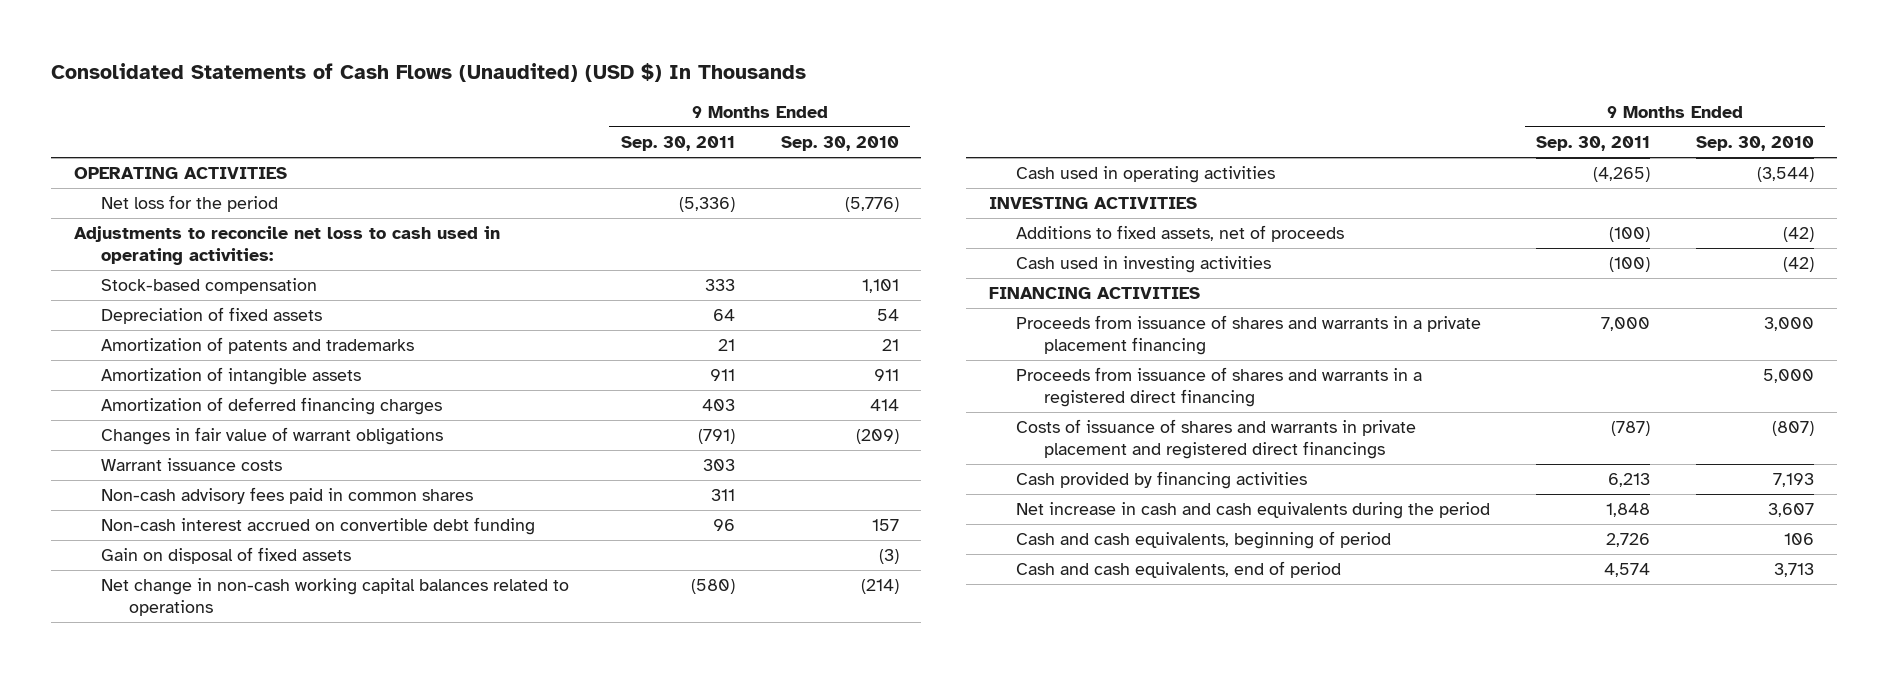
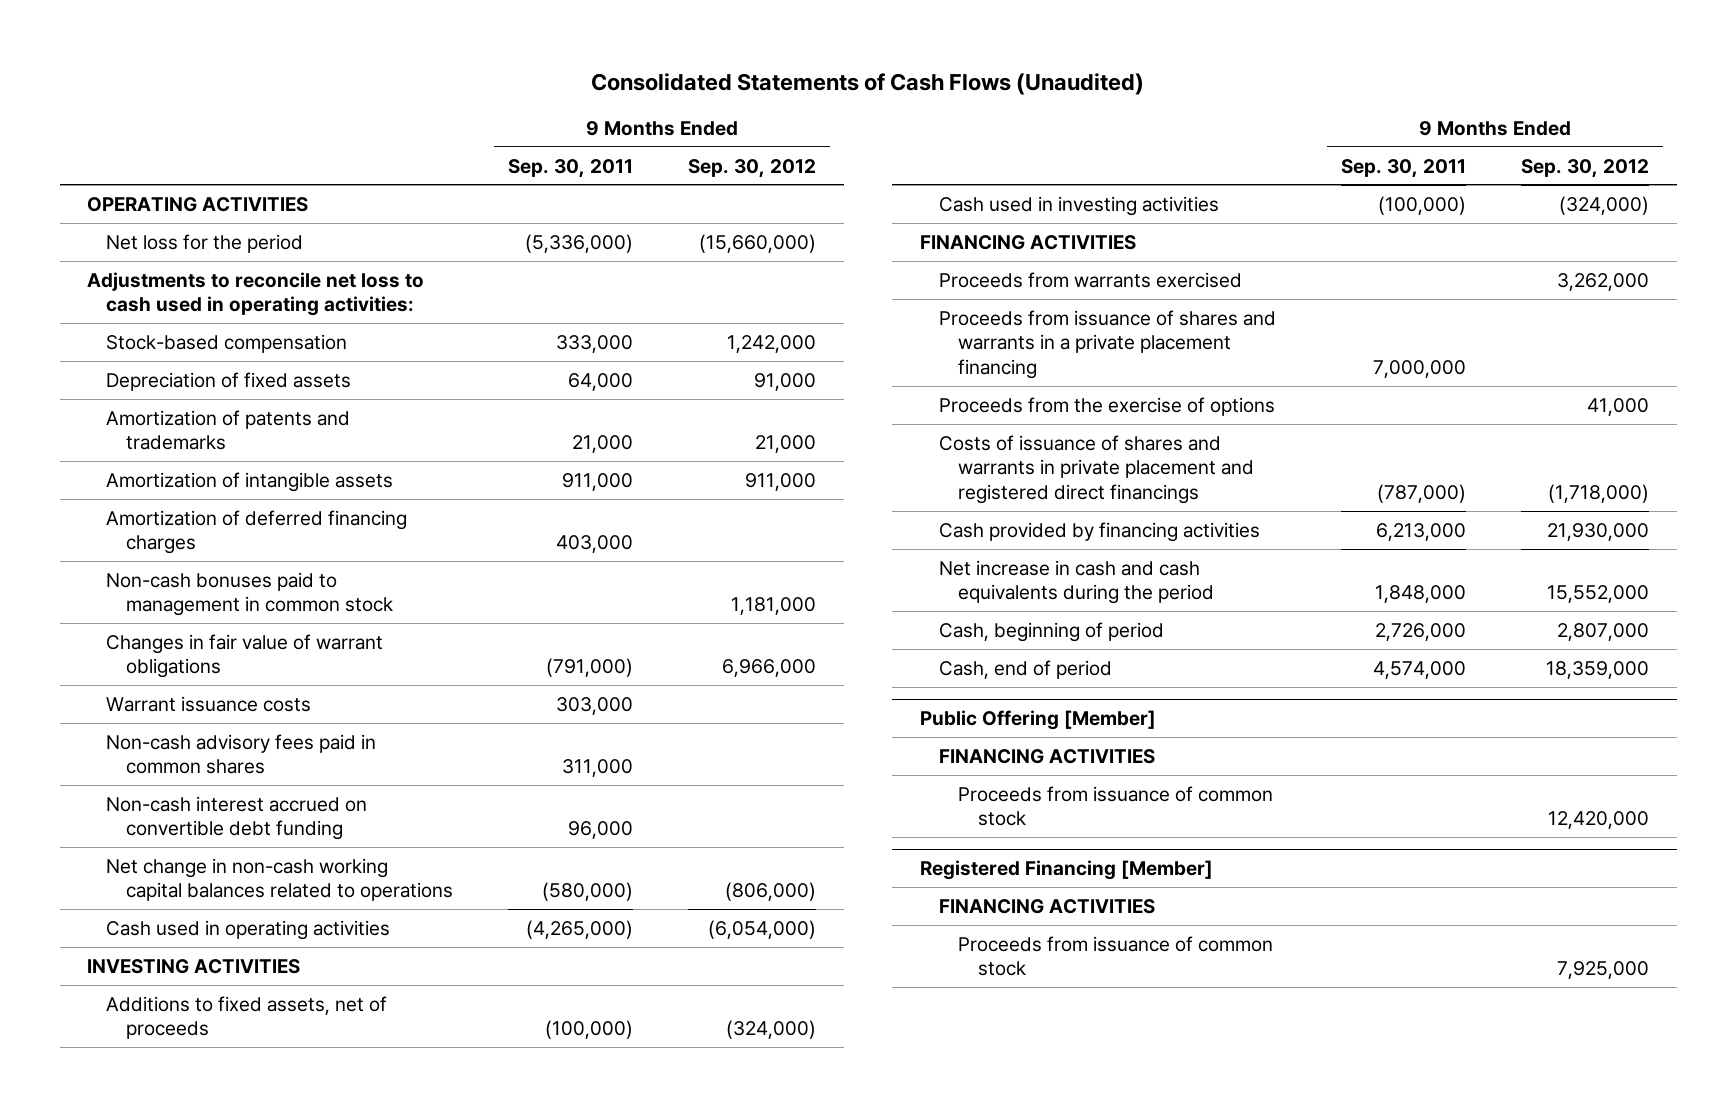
- Consolidated Statements of Cash Flows (Unaudited) (USD $) In Thousands
+ Consolidated Statements of Cash Flows (Unaudited)
- | 9 Months Ended Sep. 30, 2011 | 9 Months Ended Sep. 30, 2010
+ | 9 Months Ended Sep. 30, 2011 | 9 Months Ended Sep. 30, 2012
- Net loss for the period | (5,336) | (5,776)
+ Net loss for the period | (5,336,000) | (15,660,000)
- Stock-based compensation | 333 | 1,101
- Depreciation of fixed assets | 64 | 54
- Amortization of patents and trademarks | 21 | 21
- Amortization of intangible assets | 911 | 911
- Amortization of deferred financing charges | 403 | 414
- Changes in fair value of warrant obligations | (791) | (209)
- Warrant issuance costs | 303 |
- Non-cash advisory fees paid in common shares | 311 |
- Non-cash interest accrued on convertible debt funding | 96 | 157
- Gain on disposal of fixed assets | | (3)
- Net change in non-cash working capital balances related to operations | (580) | (214)
- Cash used in operating activities | (4,265) | (3,544)
+ Stock-based compensation | 333,000 | 1,242,000
+ Depreciation of fixed assets | 64,000 | 91,000
+ Amortization of patents and trademarks | 21,000 | 21,000
+ Amortization of intangible assets | 911,000 | 911,000
+ Amortization of deferred financing charges | 403,000 |
+ Non-cash bonuses paid to management in common stock | | 1,181,000
+ Changes in fair value of warrant obligations | (791,000) | 6,966,000
+ Warrant issuance costs | 303,000 |
+ Non-cash advisory fees paid in common shares | 311,000 |
+ Non-cash interest accrued on convertible debt funding | 96,000 |
+ Net change in non-cash working capital balances related to operations | (580,000) | (806,000)
+ Cash used in operating activities | (4,265,000) | (6,054,000)
- Additions to fixed assets, net of proceeds | (100) | (42)
- Cash used in investing activities | (100) | (42)
+ Additions to fixed assets, net of proceeds | (100,000) | (324,000)
+ Cash used in investing activities | (100,000) | (324,000)
- Proceeds from issuance of shares and warrants in a private placement financing | 7,000 | 3,000
- Proceeds from issuance of shares and warrants in a registered direct financing | | 5,000
- Costs of issuance of shares and warrants in private placement and registered direct financings | (787) | (807)
- Cash provided by financing activities | 6,213 | 7,193
- Net increase in cash and cash equivalents during the period | 1,848 | 3,607
- Cash and cash equivalents, beginning of period | 2,726 | 106
- Cash and cash equivalents, end of period | 4,574 | 3,713
+ Proceeds from warrants exercised | | 3,262,000
+ Proceeds from issuance of shares and warrants in a private placement financing | 7,000,000 |
+ Proceeds from the exercise of options | | 41,000
+ Costs of issuance of shares and warrants in private placement and registered direct financings | (787,000) | (1,718,000)
+ Cash provided by financing activities | 6,213,000 | 21,930,000
+ Net increase in cash and cash equivalents during the period | 1,848,000 | 15,552,000
+ Cash, beginning of period | 2,726,000 | 2,807,000
+ Cash, end of period | 4,574,000 | 18,359,000
+ Public Offering [Member]
+ FINANCING ACTIVITIES
+ Proceeds from issuance of common stock | | 12,420,000
+ Registered Financing [Member]
+ FINANCING ACTIVITIES
+ Proceeds from issuance of common stock | | 7,925,000

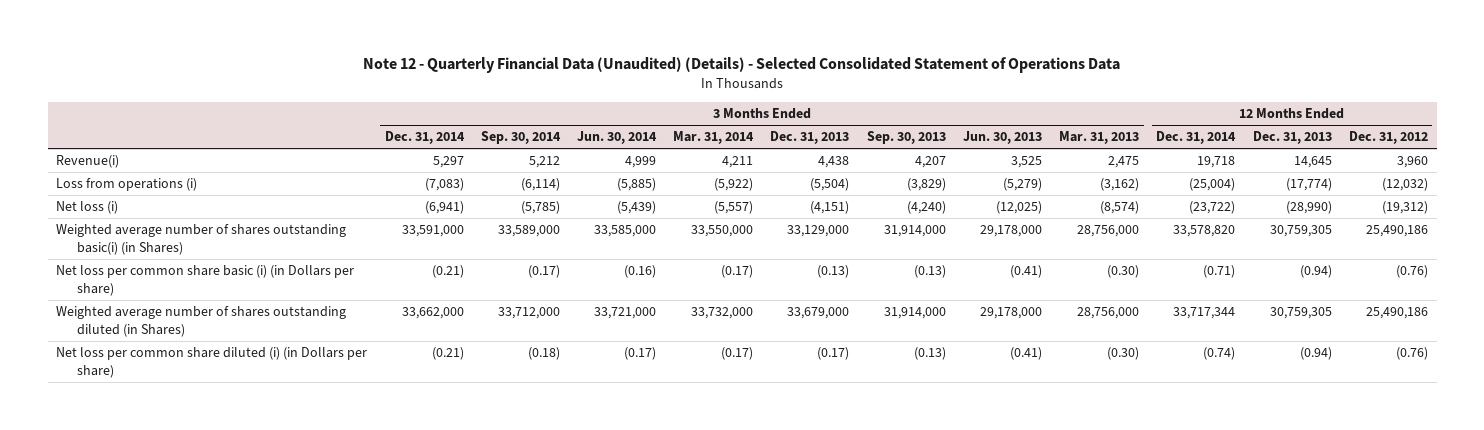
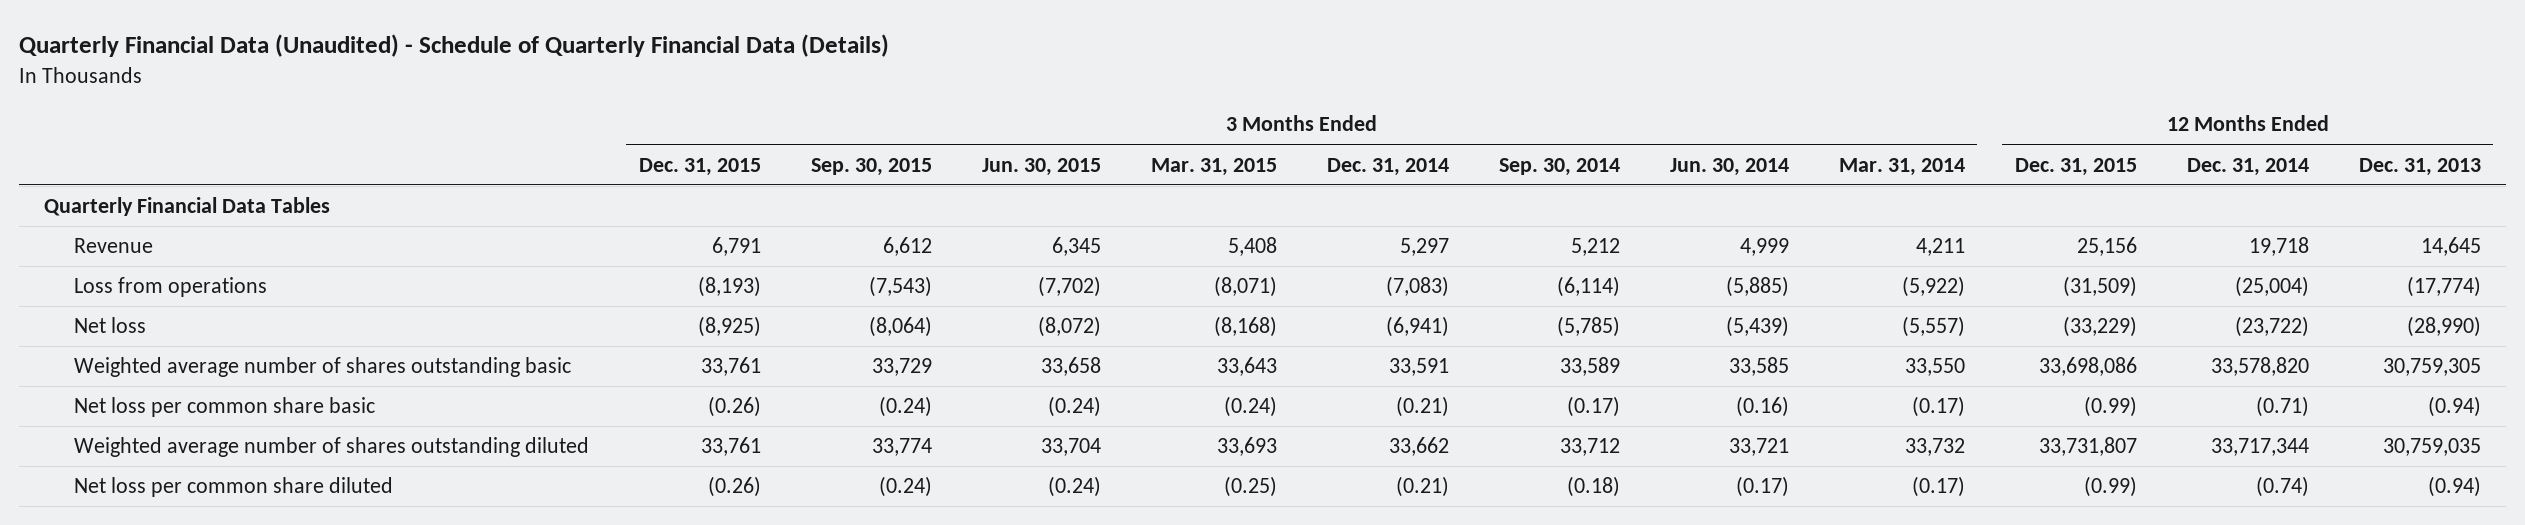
- Note 12 - Quarterly Financial Data (Unaudited) (Details) - Selected Consolidated Statement of Operations Data
+ Quarterly Financial Data (Unaudited) - Schedule of Quarterly Financial Data (Details)
- | 3 Months Ended Dec. 31, 2014 | 3 Months Ended Sep. 30, 2014 | 3 Months Ended Jun. 30, 2014 | 3 Months Ended Mar. 31, 2014 | 3 Months Ended Dec. 31, 2013 | 3 Months Ended Sep. 30, 2013 | 3 Months Ended Jun. 30, 2013 | 3 Months Ended Mar. 31, 2013 | 12 Months Ended Dec. 31, 2014 | 12 Months Ended Dec. 31, 2013 | 12 Months Ended Dec. 31, 2012
+ | 3 Months Ended Dec. 31, 2015 | 3 Months Ended Sep. 30, 2015 | 3 Months Ended Jun. 30, 2015 | 3 Months Ended Mar. 31, 2015 | 3 Months Ended Dec. 31, 2014 | 3 Months Ended Sep. 30, 2014 | 3 Months Ended Jun. 30, 2014 | 3 Months Ended Mar. 31, 2014 | 12 Months Ended Dec. 31, 2015 | 12 Months Ended Dec. 31, 2014 | 12 Months Ended Dec. 31, 2013
- Revenue(i) | 5,297 | 5,212 | 4,999 | 4,211 | 4,438 | 4,207 | 3,525 | 2,475 | 19,718 | 14,645 | 3,960
- Loss from operations (i) | (7,083) | (6,114) | (5,885) | (5,922) | (5,504) | (3,829) | (5,279) | (3,162) | (25,004) | (17,774) | (12,032)
- Net loss (i) | (6,941) | (5,785) | (5,439) | (5,557) | (4,151) | (4,240) | (12,025) | (8,574) | (23,722) | (28,990) | (19,312)
- Weighted average number of shares outstanding basic(i) (in Shares) | 33,591,000 | 33,589,000 | 33,585,000 | 33,550,000 | 33,129,000 | 31,914,000 | 29,178,000 | 28,756,000 | 33,578,820 | 30,759,305 | 25,490,186
- Net loss per common share basic (i) (in Dollars per share) | (0.21) | (0.17) | (0.16) | (0.17) | (0.13) | (0.13) | (0.41) | (0.30) | (0.71) | (0.94) | (0.76)
- Weighted average number of shares outstanding diluted (in Shares) | 33,662,000 | 33,712,000 | 33,721,000 | 33,732,000 | 33,679,000 | 31,914,000 | 29,178,000 | 28,756,000 | 33,717,344 | 30,759,305 | 25,490,186
- Net loss per common share diluted (i) (in Dollars per share) | (0.21) | (0.18) | (0.17) | (0.17) | (0.17) | (0.13) | (0.41) | (0.30) | (0.74) | (0.94) | (0.76)
+ Quarterly Financial Data Tables
+ Revenue | 6,791 | 6,612 | 6,345 | 5,408 | 5,297 | 5,212 | 4,999 | 4,211 | 25,156 | 19,718 | 14,645
+ Loss from operations | (8,193) | (7,543) | (7,702) | (8,071) | (7,083) | (6,114) | (5,885) | (5,922) | (31,509) | (25,004) | (17,774)
+ Net loss | (8,925) | (8,064) | (8,072) | (8,168) | (6,941) | (5,785) | (5,439) | (5,557) | (33,229) | (23,722) | (28,990)
+ Weighted average number of shares outstanding basic | 33,761 | 33,729 | 33,658 | 33,643 | 33,591 | 33,589 | 33,585 | 33,550 | 33,698,086 | 33,578,820 | 30,759,305
+ Net loss per common share basic | (0.26) | (0.24) | (0.24) | (0.24) | (0.21) | (0.17) | (0.16) | (0.17) | (0.99) | (0.71) | (0.94)
+ Weighted average number of shares outstanding diluted | 33,761 | 33,774 | 33,704 | 33,693 | 33,662 | 33,712 | 33,721 | 33,732 | 33,731,807 | 33,717,344 | 30,759,035
+ Net loss per common share diluted | (0.26) | (0.24) | (0.24) | (0.25) | (0.21) | (0.18) | (0.17) | (0.17) | (0.99) | (0.74) | (0.94)

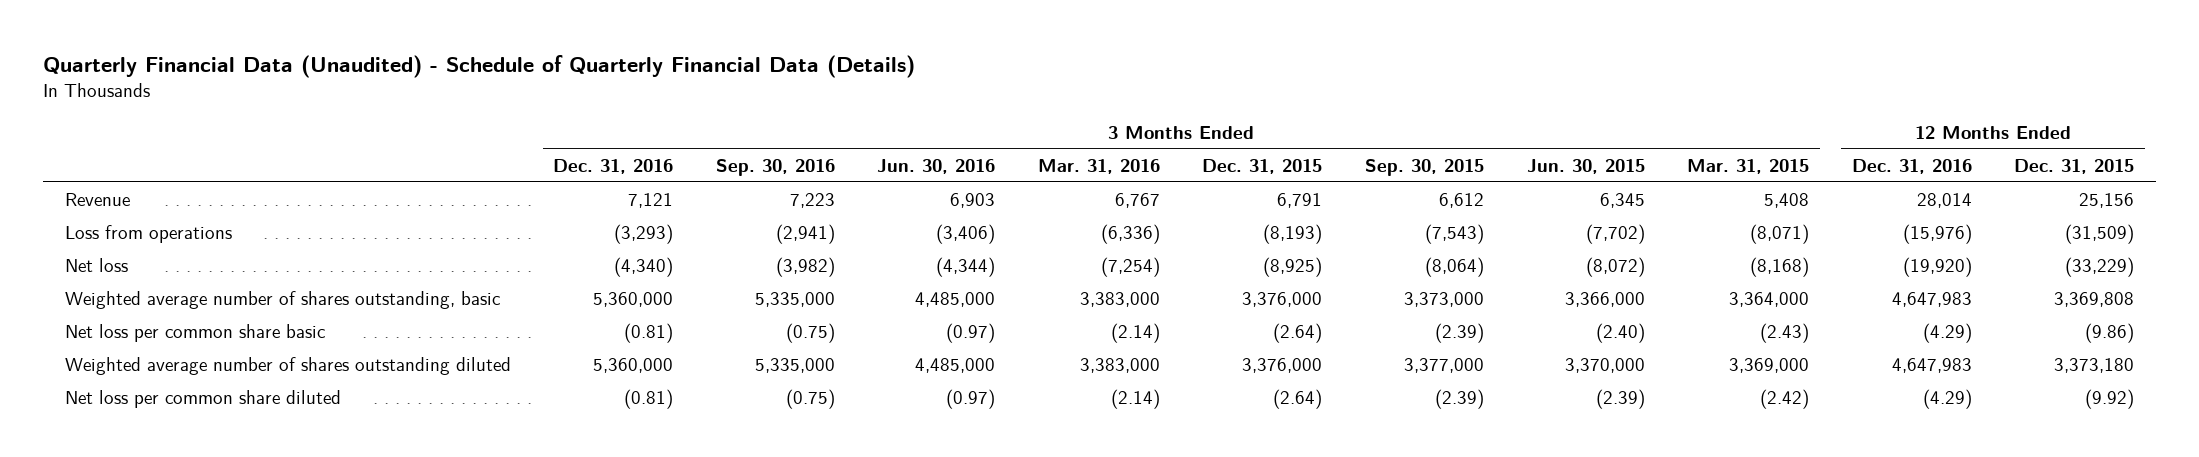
- | 3 Months Ended Dec. 31, 2015 | 3 Months Ended Sep. 30, 2015 | 3 Months Ended Jun. 30, 2015 | 3 Months Ended Mar. 31, 2015 | 3 Months Ended Dec. 31, 2014 | 3 Months Ended Sep. 30, 2014 | 3 Months Ended Jun. 30, 2014 | 3 Months Ended Mar. 31, 2014 | 12 Months Ended Dec. 31, 2015 | 12 Months Ended Dec. 31, 2014 | 12 Months Ended Dec. 31, 2013
+ | 3 Months Ended Dec. 31, 2016 | 3 Months Ended Sep. 30, 2016 | 3 Months Ended Jun. 30, 2016 | 3 Months Ended Mar. 31, 2016 | 3 Months Ended Dec. 31, 2015 | 3 Months Ended Sep. 30, 2015 | 3 Months Ended Jun. 30, 2015 | 3 Months Ended Mar. 31, 2015 | 12 Months Ended Dec. 31, 2016 | 12 Months Ended Dec. 31, 2015
- Quarterly Financial Data Tables
- Weighted average number of shares outstanding basic | 33,761 | 33,729 | 33,658 | 33,643 | 33,591 | 33,589 | 33,585 | 33,550 | 33,698,086 | 33,578,820 | 30,759,305
- Net loss per common share basic | (0.26) | (0.24) | (0.24) | (0.24) | (0.21) | (0.17) | (0.16) | (0.17) | (0.99) | (0.71) | (0.94)
- Weighted average number of shares outstanding diluted | 33,761 | 33,774 | 33,704 | 33,693 | 33,662 | 33,712 | 33,721 | 33,732 | 33,731,807 | 33,717,344 | 30,759,035
- Net loss per common share diluted | (0.26) | (0.24) | (0.24) | (0.25) | (0.21) | (0.18) | (0.17) | (0.17) | (0.99) | (0.74) | (0.94)
+ Weighted average number of shares outstanding, basic | 5,360,000 | 5,335,000 | 4,485,000 | 3,383,000 | 3,376,000 | 3,373,000 | 3,366,000 | 3,364,000 | 4,647,983 | 3,369,808
+ Net loss per common share basic | (0.81) | (0.75) | (0.97) | (2.14) | (2.64) | (2.39) | (2.40) | (2.43) | (4.29) | (9.86)
+ Weighted average number of shares outstanding diluted | 5,360,000 | 5,335,000 | 4,485,000 | 3,383,000 | 3,376,000 | 3,377,000 | 3,370,000 | 3,369,000 | 4,647,983 | 3,373,180
+ Net loss per common share diluted | (0.81) | (0.75) | (0.97) | (2.14) | (2.64) | (2.39) | (2.39) | (2.42) | (4.29) | (9.92)

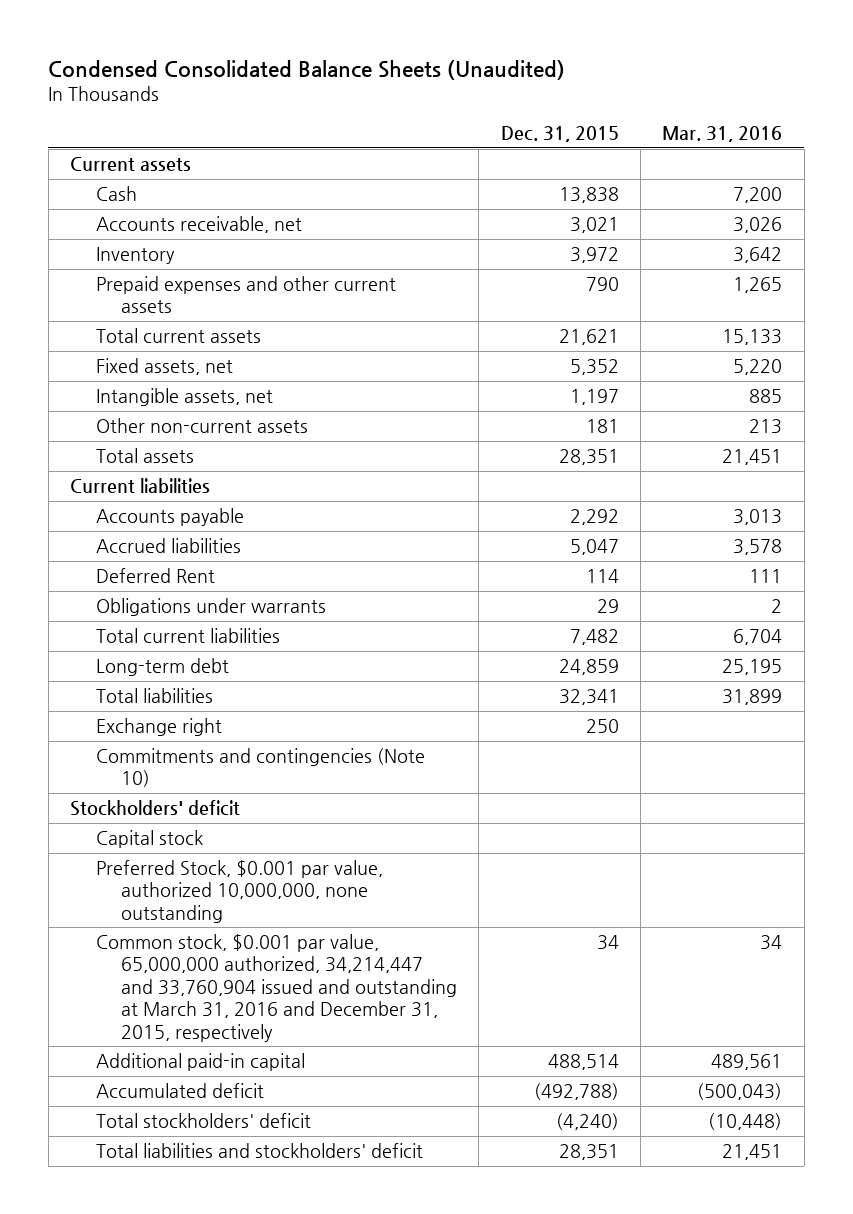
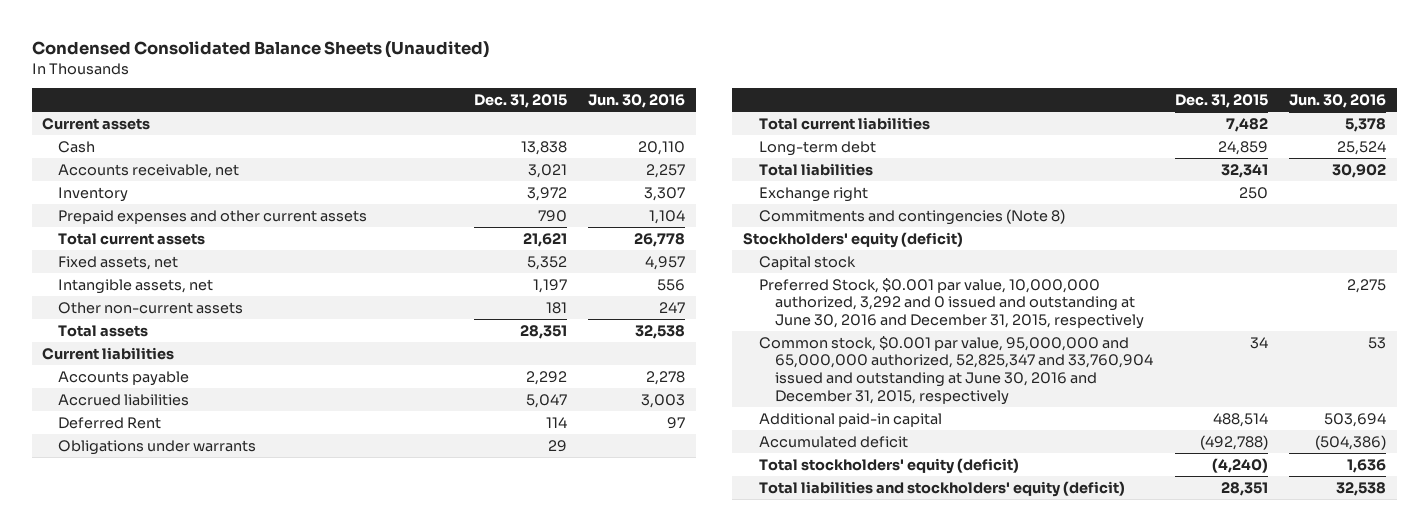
- | Dec. 31, 2015 | Mar. 31, 2016
+ | Dec. 31, 2015 | Jun. 30, 2016
- Commitments and contingencies (Note 10)
- Stockholders' deficit
+ Commitments and contingencies (Note 8)
+ Stockholders' equity (deficit)
- Preferred Stock, $0.001 par value, authorized 10,000,000, none outstanding
- Common stock, $0.001 par value, 65,000,000 authorized, 34,214,447 and 33,760,904 issued and outstanding at March 31, 2016 and December 31, 2015, respectively | 34 | 34
+ Preferred Stock, $0.001 par value, 10,000,000 authorized, 3,292 and 0 issued and outstanding at June 30, 2016 and December 31, 2015, respectively | | 2,275
+ Common stock, $0.001 par value, 95,000,000 and 65,000,000 authorized, 52,825,347 and 33,760,904 issued and outstanding at June 30, 2016 and December 31, 2015, respectively | 34 | 53
- Total stockholders' deficit | (4,240) | (10,448)
- Total liabilities and stockholders' deficit | 28,351 | 21,451
+ Total stockholders' equity (deficit) | (4,240) | 1,636
+ Total liabilities and stockholders' equity (deficit) | 28,351 | 32,538

